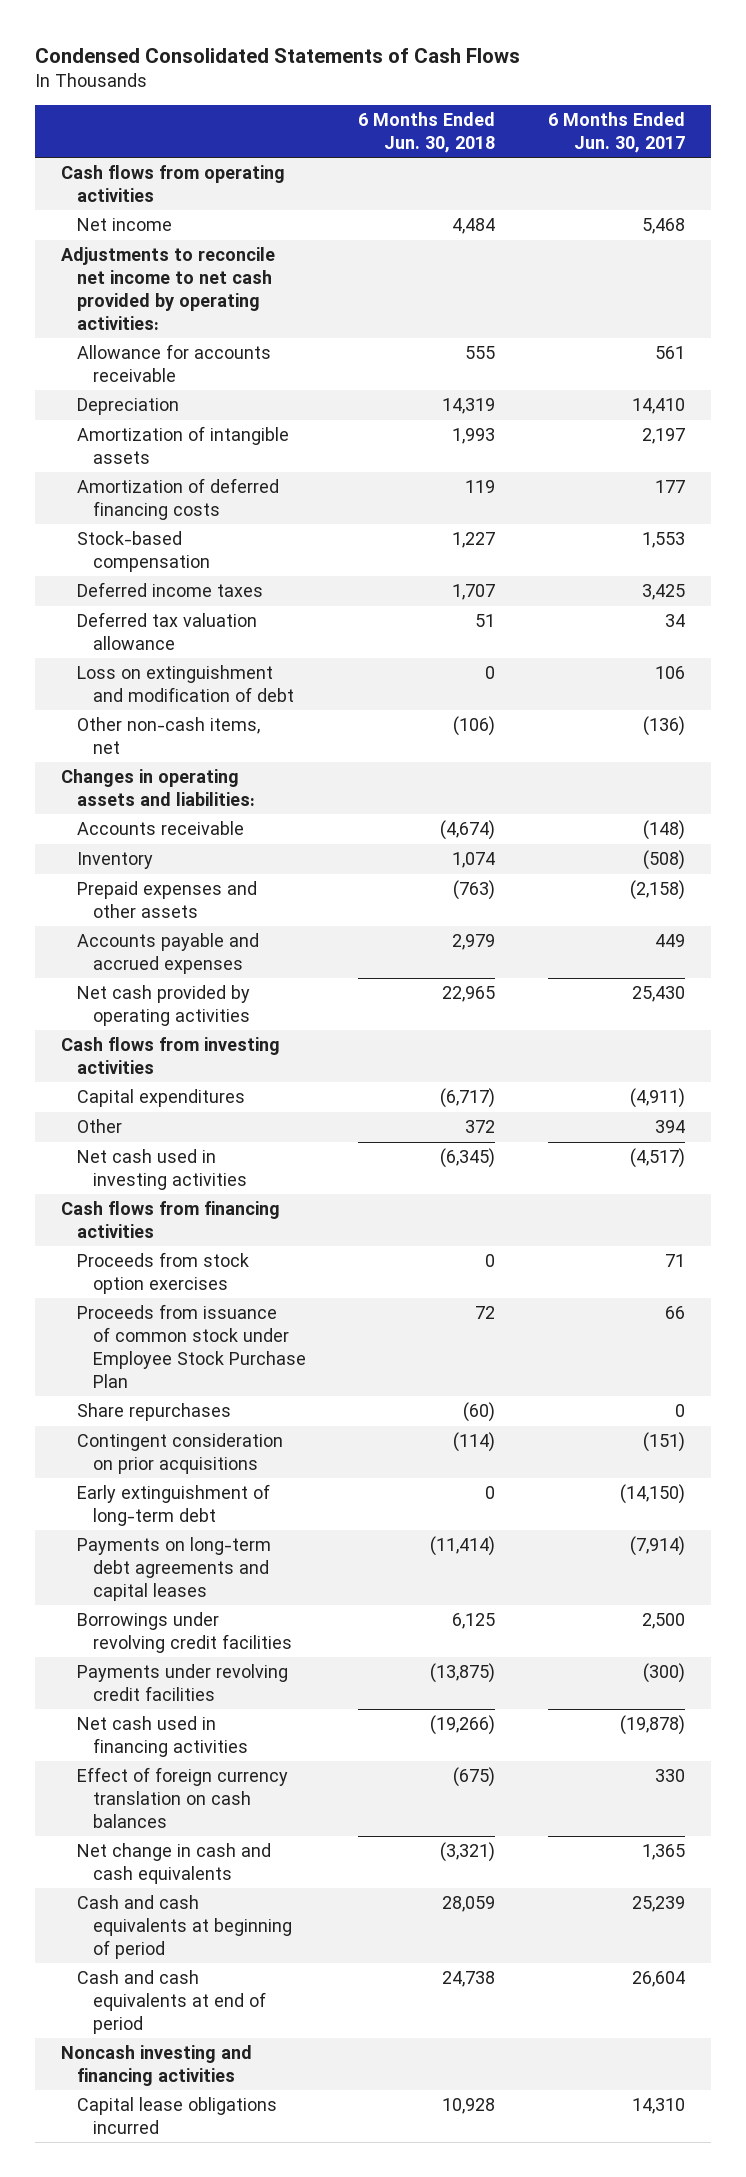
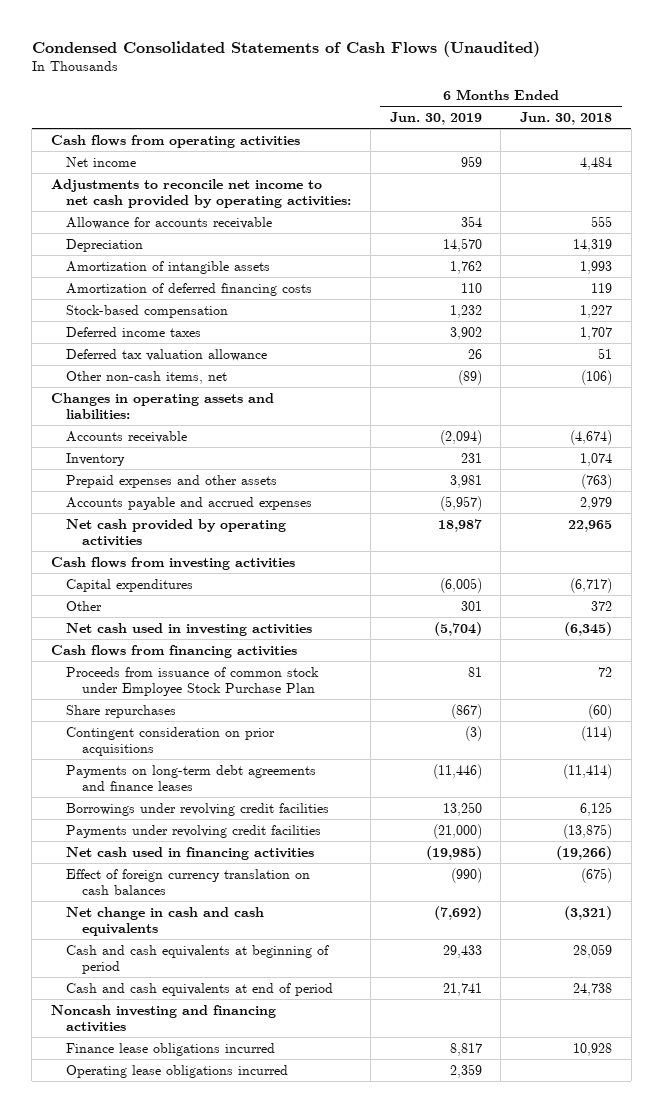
- Condensed Consolidated Statements of Cash Flows
+ Condensed Consolidated Statements of Cash Flows (Unaudited)
- | 6 Months Ended Jun. 30, 2018 | 6 Months Ended Jun. 30, 2017
+ | 6 Months Ended Jun. 30, 2019 | 6 Months Ended Jun. 30, 2018
- Loss on extinguishment and modification of debt | 0 | 106
- Proceeds from stock option exercises | 0 | 71
- Early extinguishment of long-term debt | 0 | (14,150)
- Payments on long-term debt agreements and capital leases | (11,414) | (7,914)
+ Payments on long-term debt agreements and finance leases | (11,446) | (11,414)
- Capital lease obligations incurred | 10,928 | 14,310
+ Finance lease obligations incurred | 8,817 | 10,928
+ Operating lease obligations incurred | 2,359 |

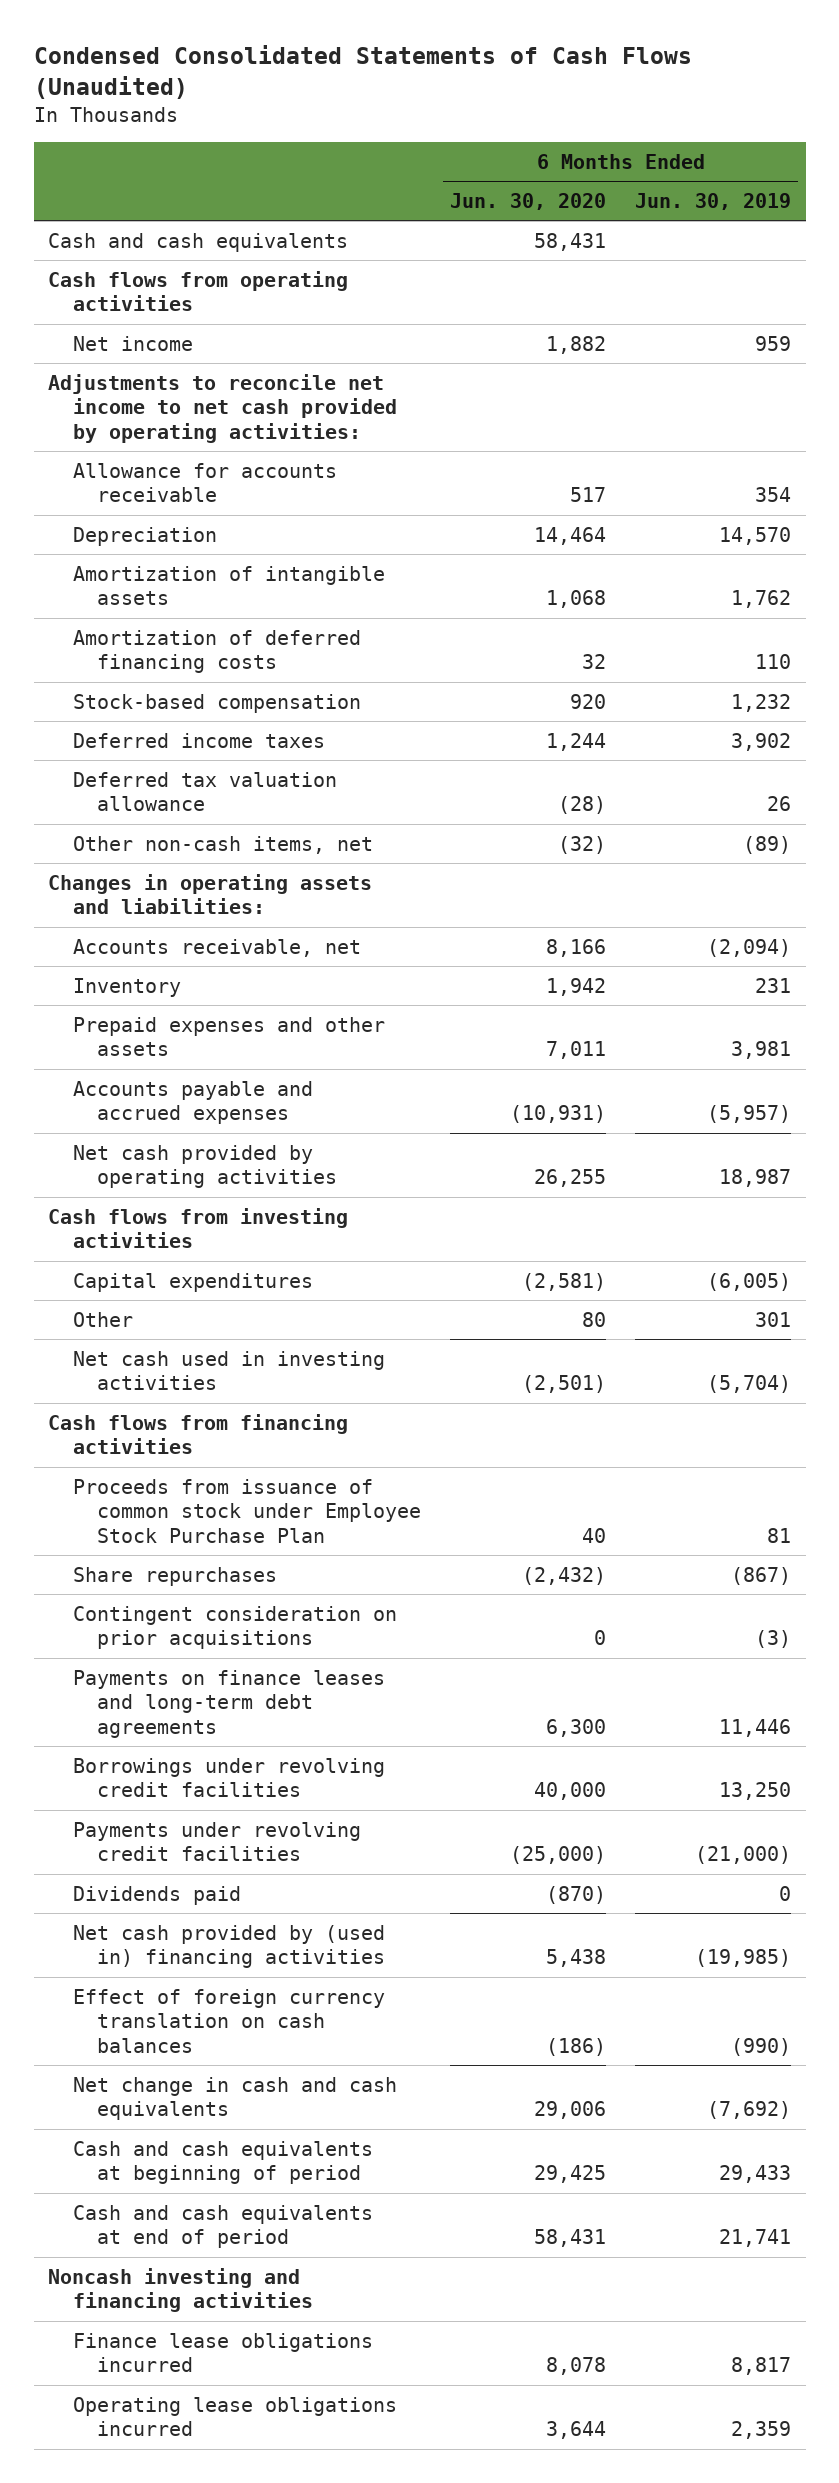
- | 6 Months Ended Jun. 30, 2019 | 6 Months Ended Jun. 30, 2018
+ | 6 Months Ended Jun. 30, 2020 | 6 Months Ended Jun. 30, 2019
+ Cash and cash equivalents | 58,431 |
- Accounts receivable | (2,094) | (4,674)
+ Accounts receivable, net | 8,166 | (2,094)
- Payments on long-term debt agreements and finance leases | (11,446) | (11,414)
+ Payments on finance leases and long-term debt agreements | 6,300 | 11,446
- Net cash used in financing activities | (19,985) | (19,266)
+ Dividends paid | (870) | 0
+ Net cash provided by (used in) financing activities | 5,438 | (19,985)

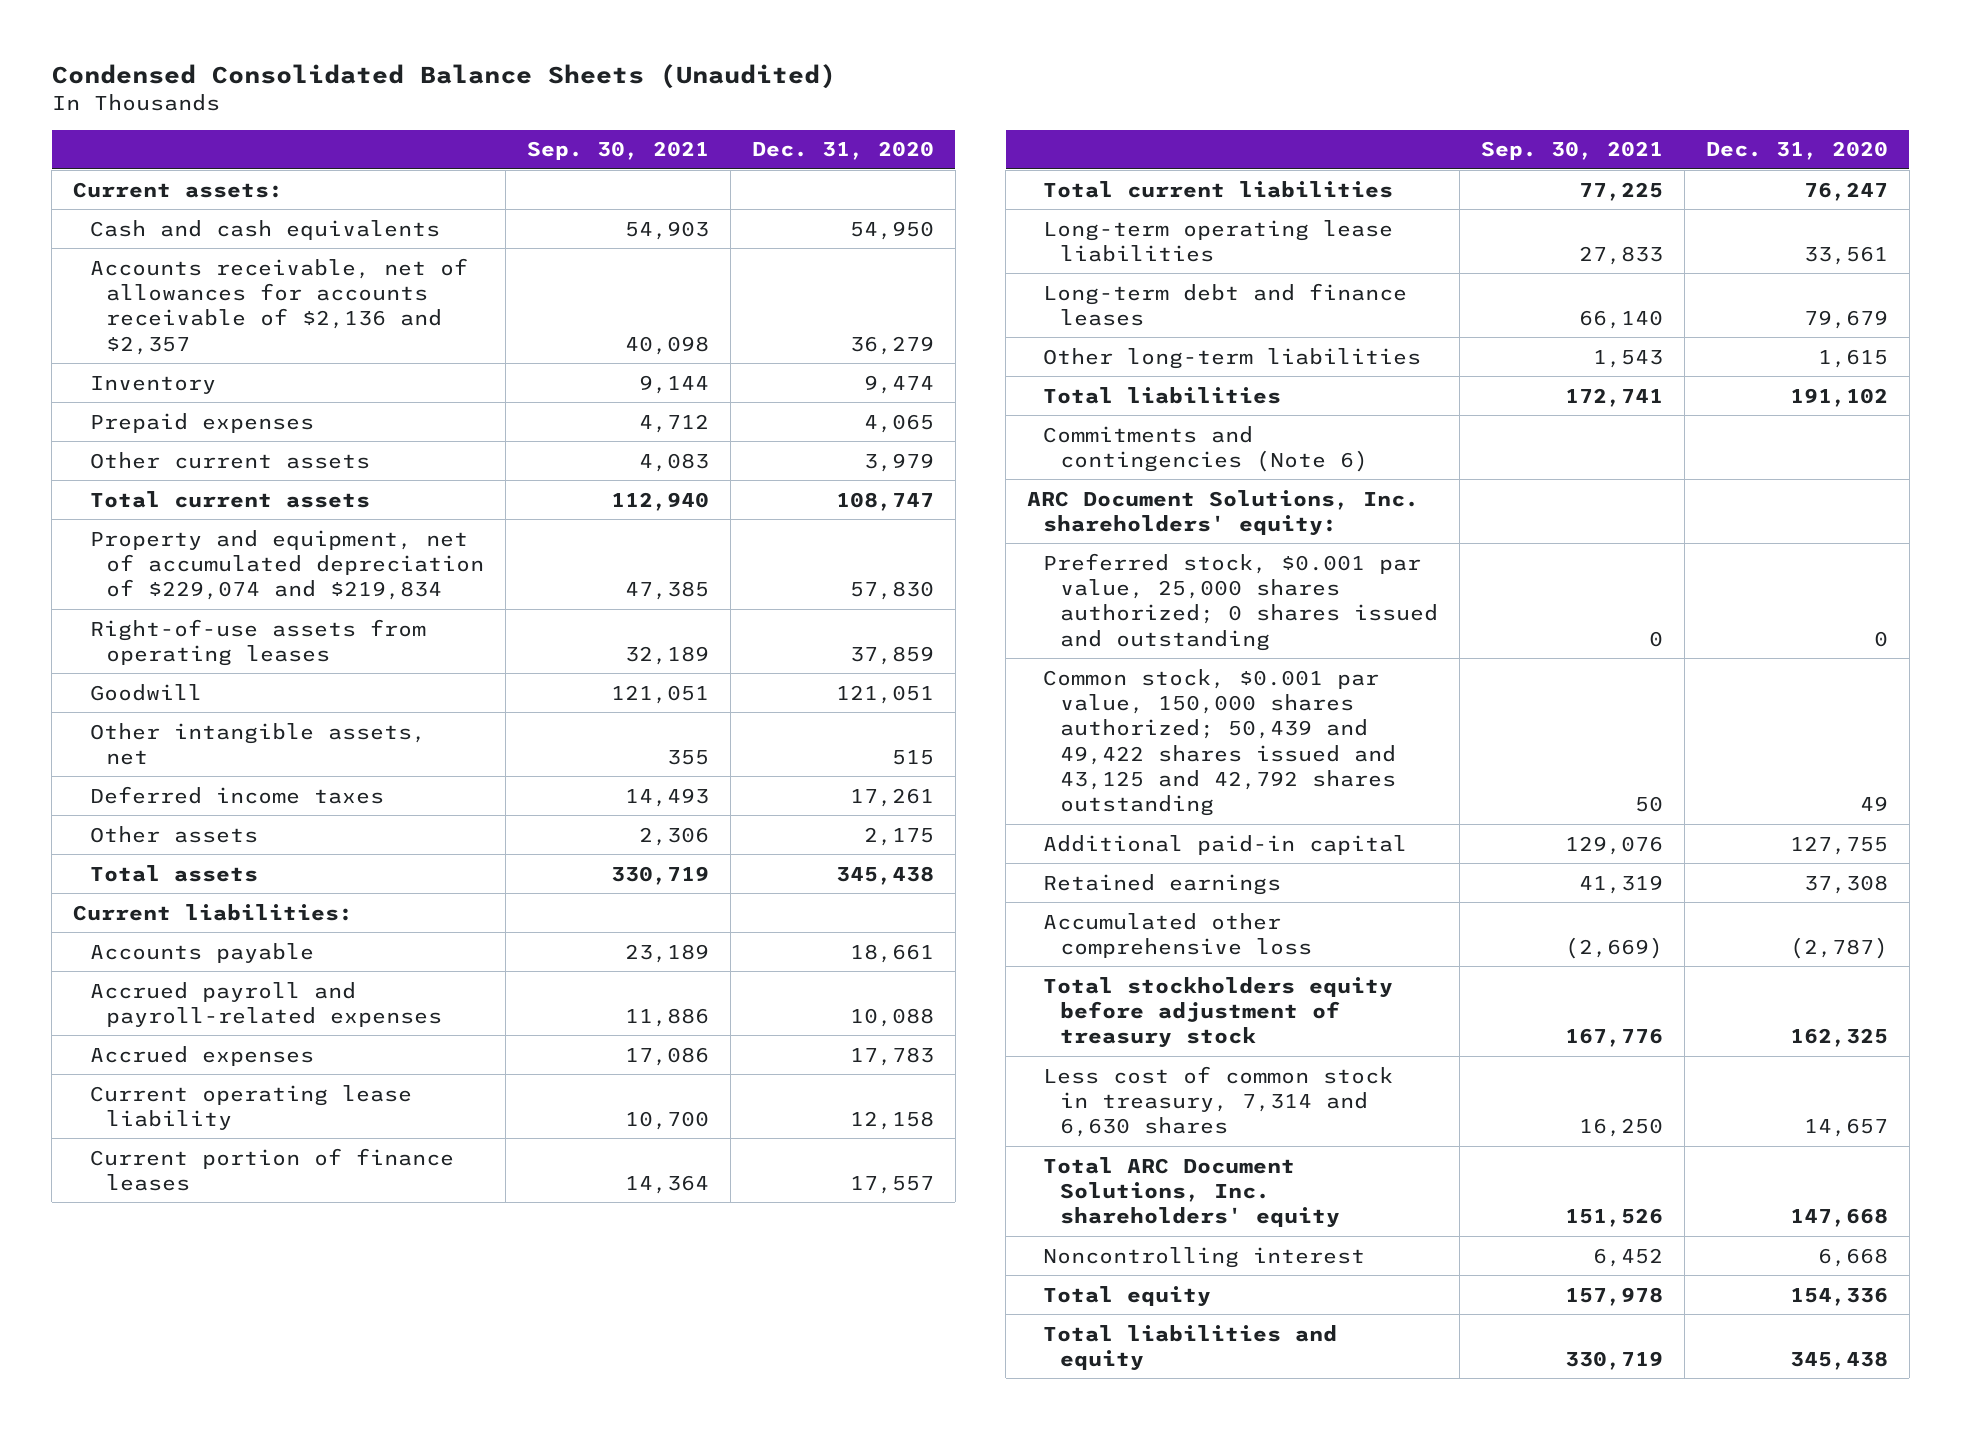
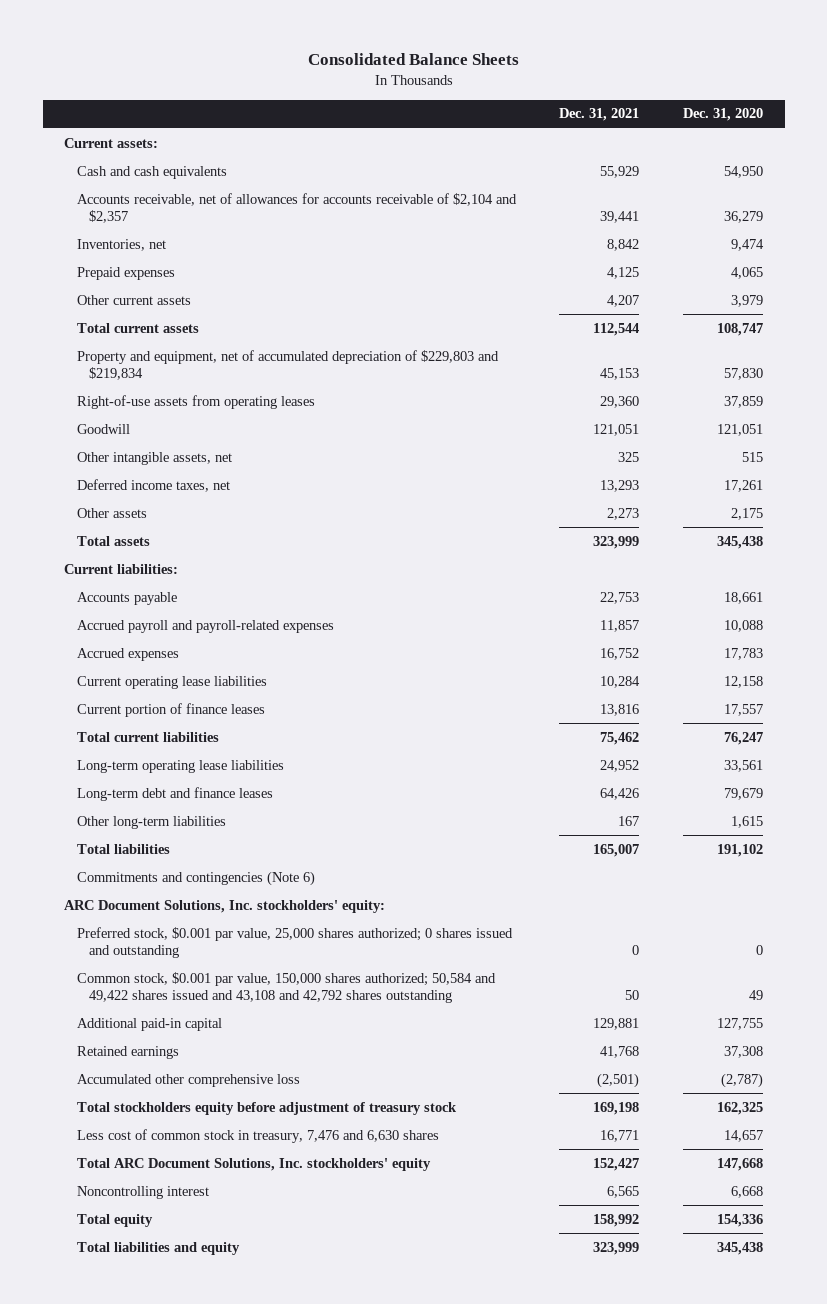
- Condensed Consolidated Balance Sheets (Unaudited)
+ Consolidated Balance Sheets
- | Sep. 30, 2021 | Dec. 31, 2020
+ | Dec. 31, 2021 | Dec. 31, 2020
- Accounts receivable, net of allowances for accounts receivable of $2,136 and $2,357 | 40,098 | 36,279
- Inventory | 9,144 | 9,474
+ Accounts receivable, net of allowances for accounts receivable of $2,104 and $2,357 | 39,441 | 36,279
+ Inventories, net | 8,842 | 9,474
- Property and equipment, net of accumulated depreciation of $229,074 and $219,834 | 47,385 | 57,830
+ Property and equipment, net of accumulated depreciation of $229,803 and $219,834 | 45,153 | 57,830
- Deferred income taxes | 14,493 | 17,261
+ Deferred income taxes, net | 13,293 | 17,261
- Current operating lease liability | 10,700 | 12,158
+ Current operating lease liabilities | 10,284 | 12,158
- ARC Document Solutions, Inc. shareholders' equity:
+ ARC Document Solutions, Inc. stockholders' equity:
- Common stock, $0.001 par value, 150,000 shares authorized; 50,439 and 49,422 shares issued and 43,125 and 42,792 shares outstanding | 50 | 49
+ Common stock, $0.001 par value, 150,000 shares authorized; 50,584 and 49,422 shares issued and 43,108 and 42,792 shares outstanding | 50 | 49
- Less cost of common stock in treasury, 7,314 and 6,630 shares | 16,250 | 14,657
- Total ARC Document Solutions, Inc. shareholders' equity | 151,526 | 147,668
+ Less cost of common stock in treasury, 7,476 and 6,630 shares | 16,771 | 14,657
+ Total ARC Document Solutions, Inc. stockholders' equity | 152,427 | 147,668

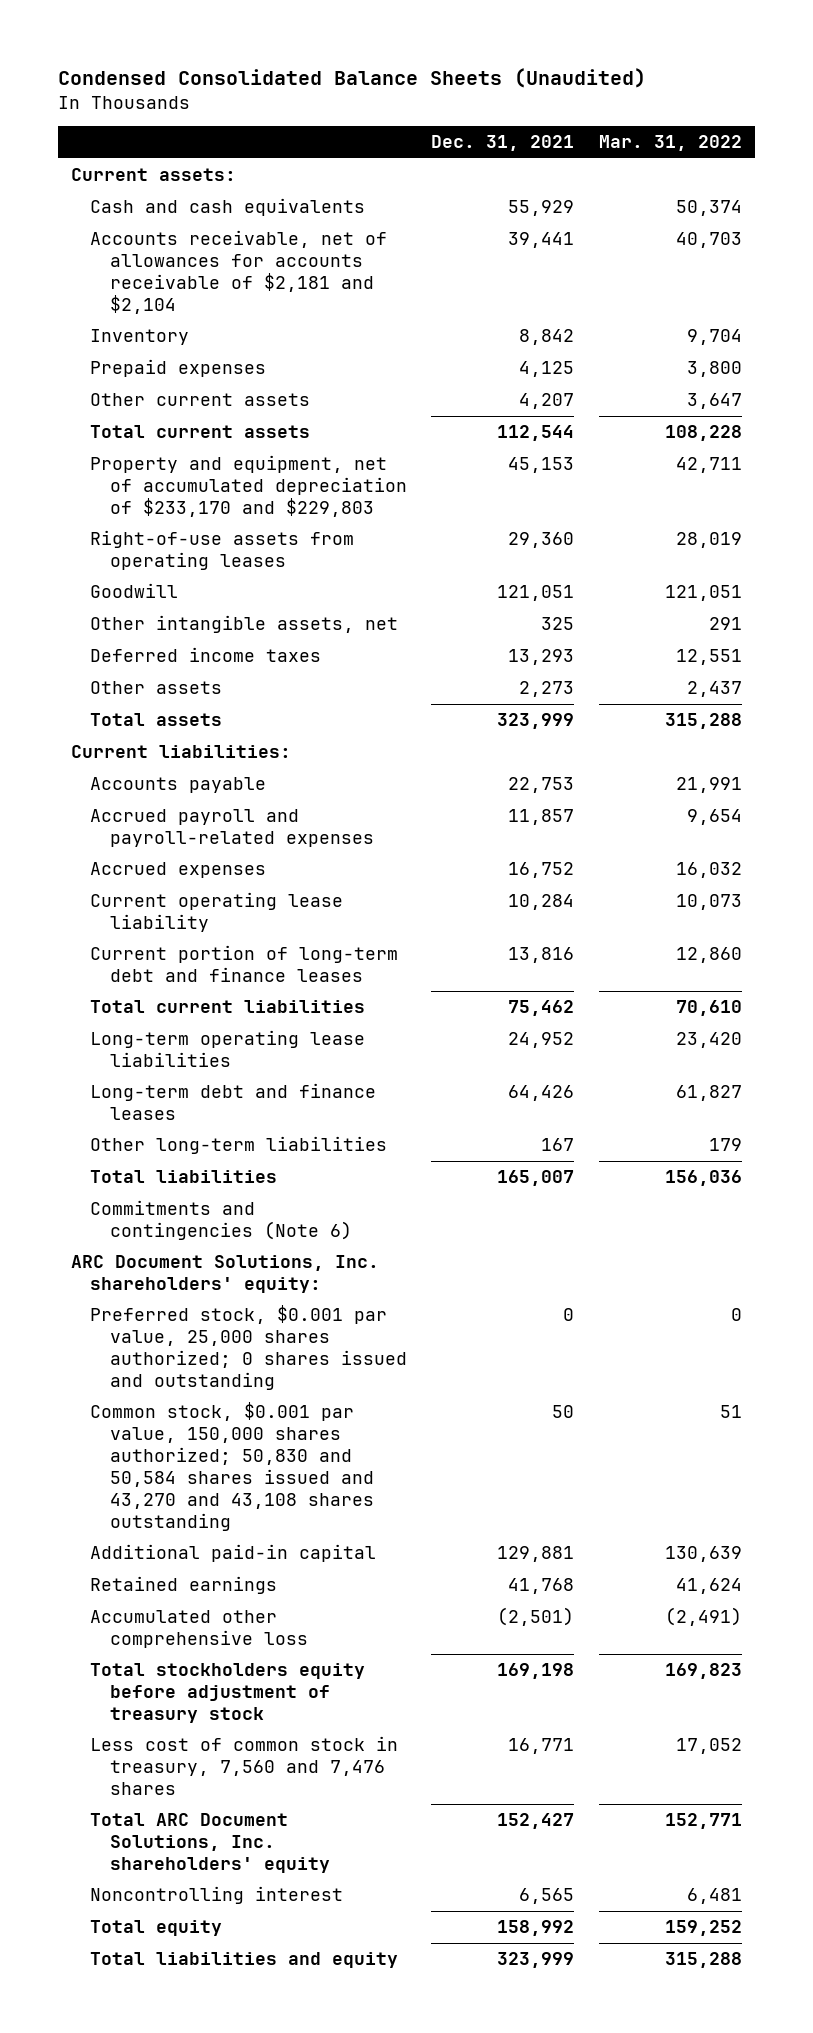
- Consolidated Balance Sheets
+ Condensed Consolidated Balance Sheets (Unaudited)
- | Dec. 31, 2021 | Dec. 31, 2020
+ | Dec. 31, 2021 | Mar. 31, 2022
- Accounts receivable, net of allowances for accounts receivable of $2,104 and $2,357 | 39,441 | 36,279
- Inventories, net | 8,842 | 9,474
+ Accounts receivable, net of allowances for accounts receivable of $2,181 and $2,104 | 39,441 | 40,703
+ Inventory | 8,842 | 9,704
- Property and equipment, net of accumulated depreciation of $229,803 and $219,834 | 45,153 | 57,830
+ Property and equipment, net of accumulated depreciation of $233,170 and $229,803 | 45,153 | 42,711
- Deferred income taxes, net | 13,293 | 17,261
+ Deferred income taxes | 13,293 | 12,551
- Current operating lease liabilities | 10,284 | 12,158
- Current portion of finance leases | 13,816 | 17,557
+ Current operating lease liability | 10,284 | 10,073
+ Current portion of long-term debt and finance leases | 13,816 | 12,860
- ARC Document Solutions, Inc. stockholders' equity:
+ ARC Document Solutions, Inc. shareholders' equity:
- Common stock, $0.001 par value, 150,000 shares authorized; 50,584 and 49,422 shares issued and 43,108 and 42,792 shares outstanding | 50 | 49
+ Common stock, $0.001 par value, 150,000 shares authorized; 50,830 and 50,584 shares issued and 43,270 and 43,108 shares outstanding | 50 | 51
- Less cost of common stock in treasury, 7,476 and 6,630 shares | 16,771 | 14,657
- Total ARC Document Solutions, Inc. stockholders' equity | 152,427 | 147,668
+ Less cost of common stock in treasury, 7,560 and 7,476 shares | 16,771 | 17,052
+ Total ARC Document Solutions, Inc. shareholders' equity | 152,427 | 152,771

